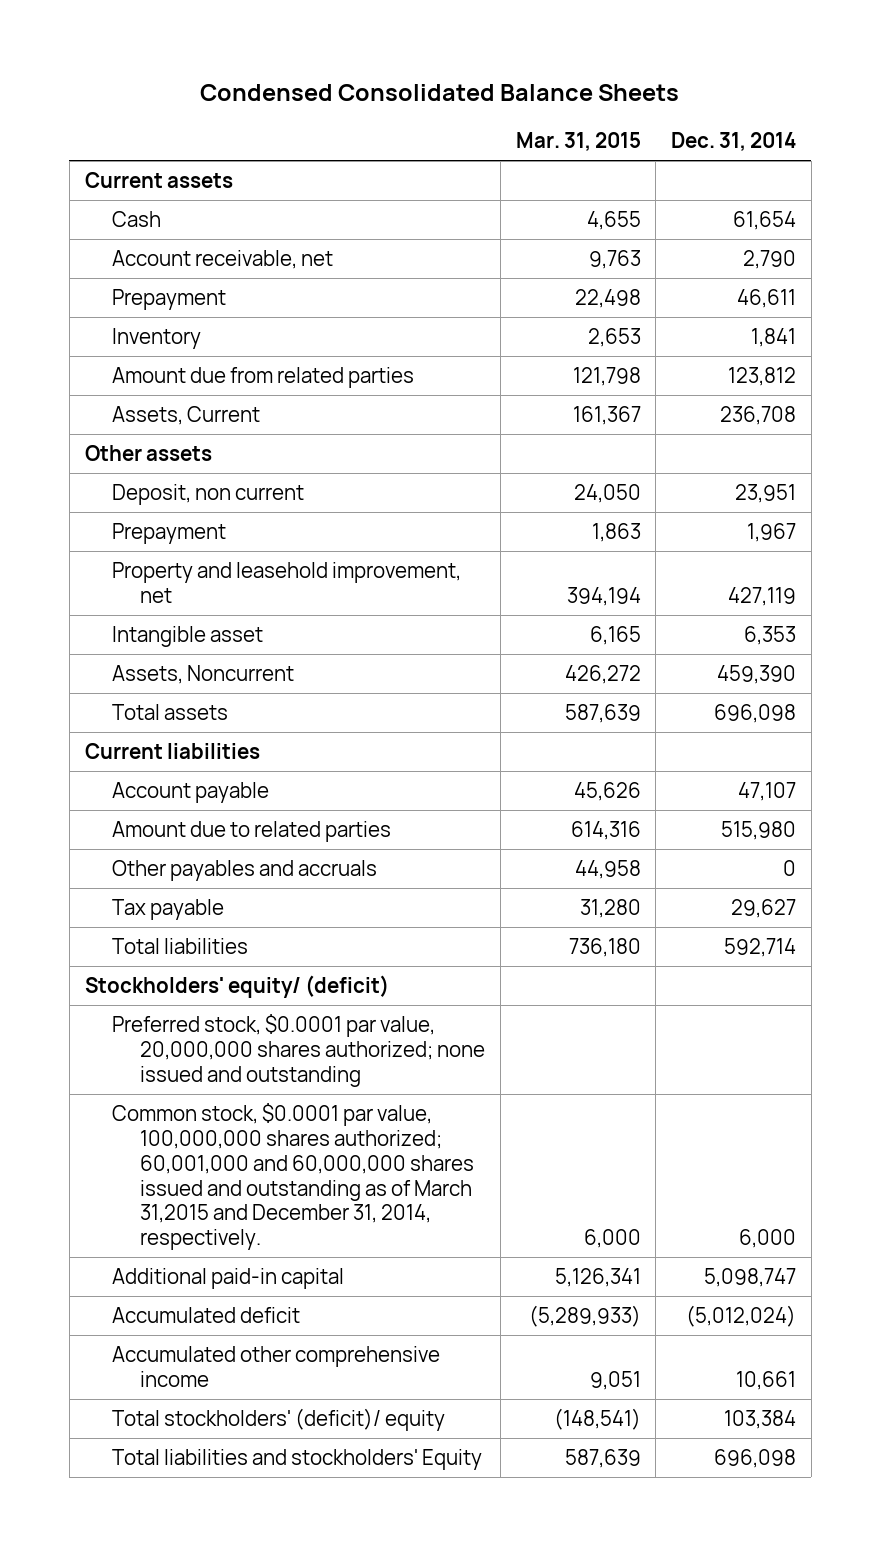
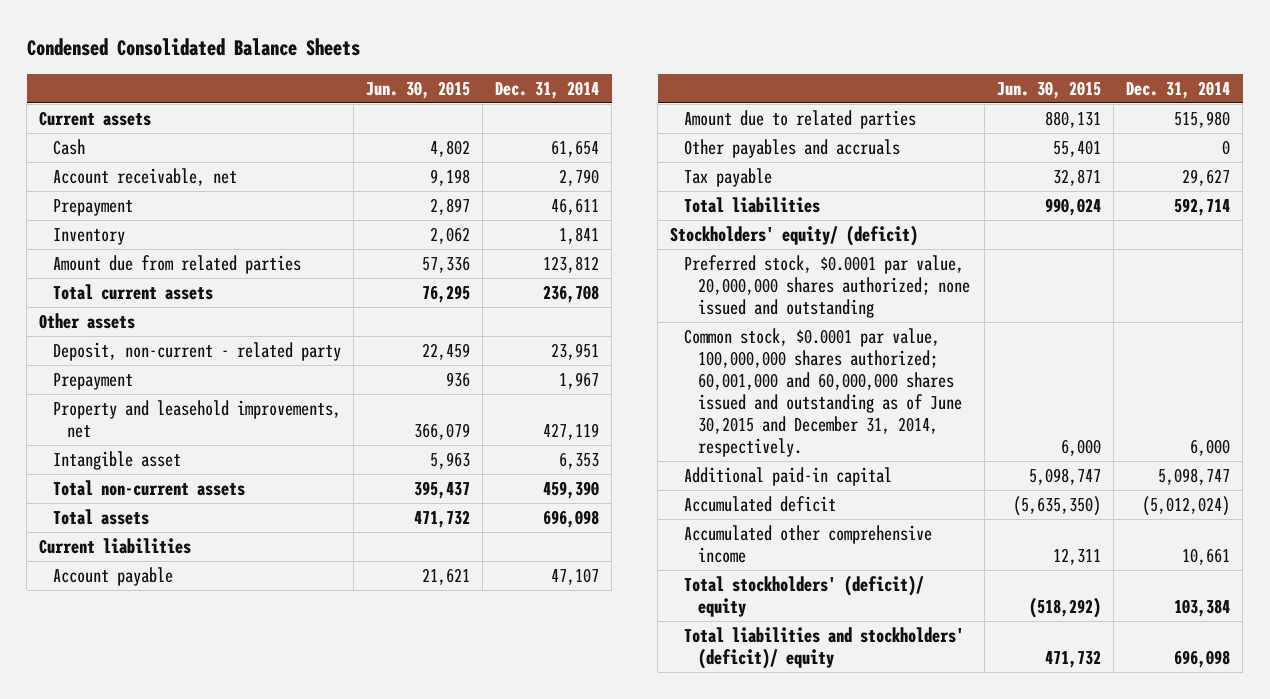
- | Mar. 31, 2015 | Dec. 31, 2014
+ | Jun. 30, 2015 | Dec. 31, 2014
- Assets, Current | 161,367 | 236,708
+ Total current assets | 76,295 | 236,708
- Deposit, non current | 24,050 | 23,951
+ Deposit, non-current - related party | 22,459 | 23,951
- Property and leasehold improvement, net | 394,194 | 427,119
+ Property and leasehold improvements, net | 366,079 | 427,119
- Assets, Noncurrent | 426,272 | 459,390
+ Total non-current assets | 395,437 | 459,390
- Common stock, $0.0001 par value, 100,000,000 shares authorized; 60,001,000 and 60,000,000 shares issued and outstanding as of March 31,2015 and December 31, 2014, respectively. | 6,000 | 6,000
+ Common stock, $0.0001 par value, 100,000,000 shares authorized; 60,001,000 and 60,000,000 shares issued and outstanding as of June 30,2015 and December 31, 2014, respectively. | 6,000 | 6,000
- Total liabilities and stockholders' Equity | 587,639 | 696,098
+ Total liabilities and stockholders' (deficit)/ equity | 471,732 | 696,098

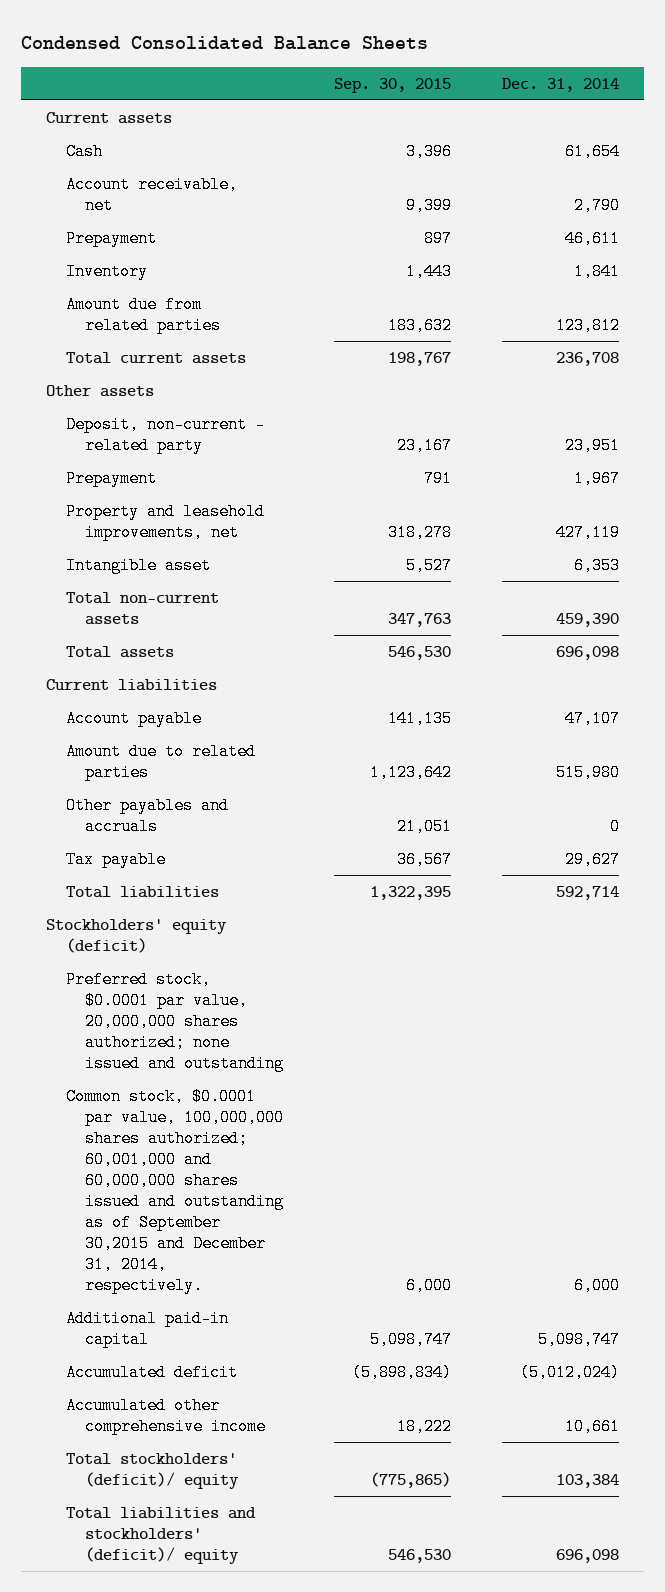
- | Jun. 30, 2015 | Dec. 31, 2014
+ | Sep. 30, 2015 | Dec. 31, 2014
- Stockholders' equity/ (deficit)
+ Stockholders' equity (deficit)
- Common stock, $0.0001 par value, 100,000,000 shares authorized; 60,001,000 and 60,000,000 shares issued and outstanding as of June 30,2015 and December 31, 2014, respectively. | 6,000 | 6,000
+ Common stock, $0.0001 par value, 100,000,000 shares authorized; 60,001,000 and 60,000,000 shares issued and outstanding as of September 30,2015 and December 31, 2014, respectively. | 6,000 | 6,000

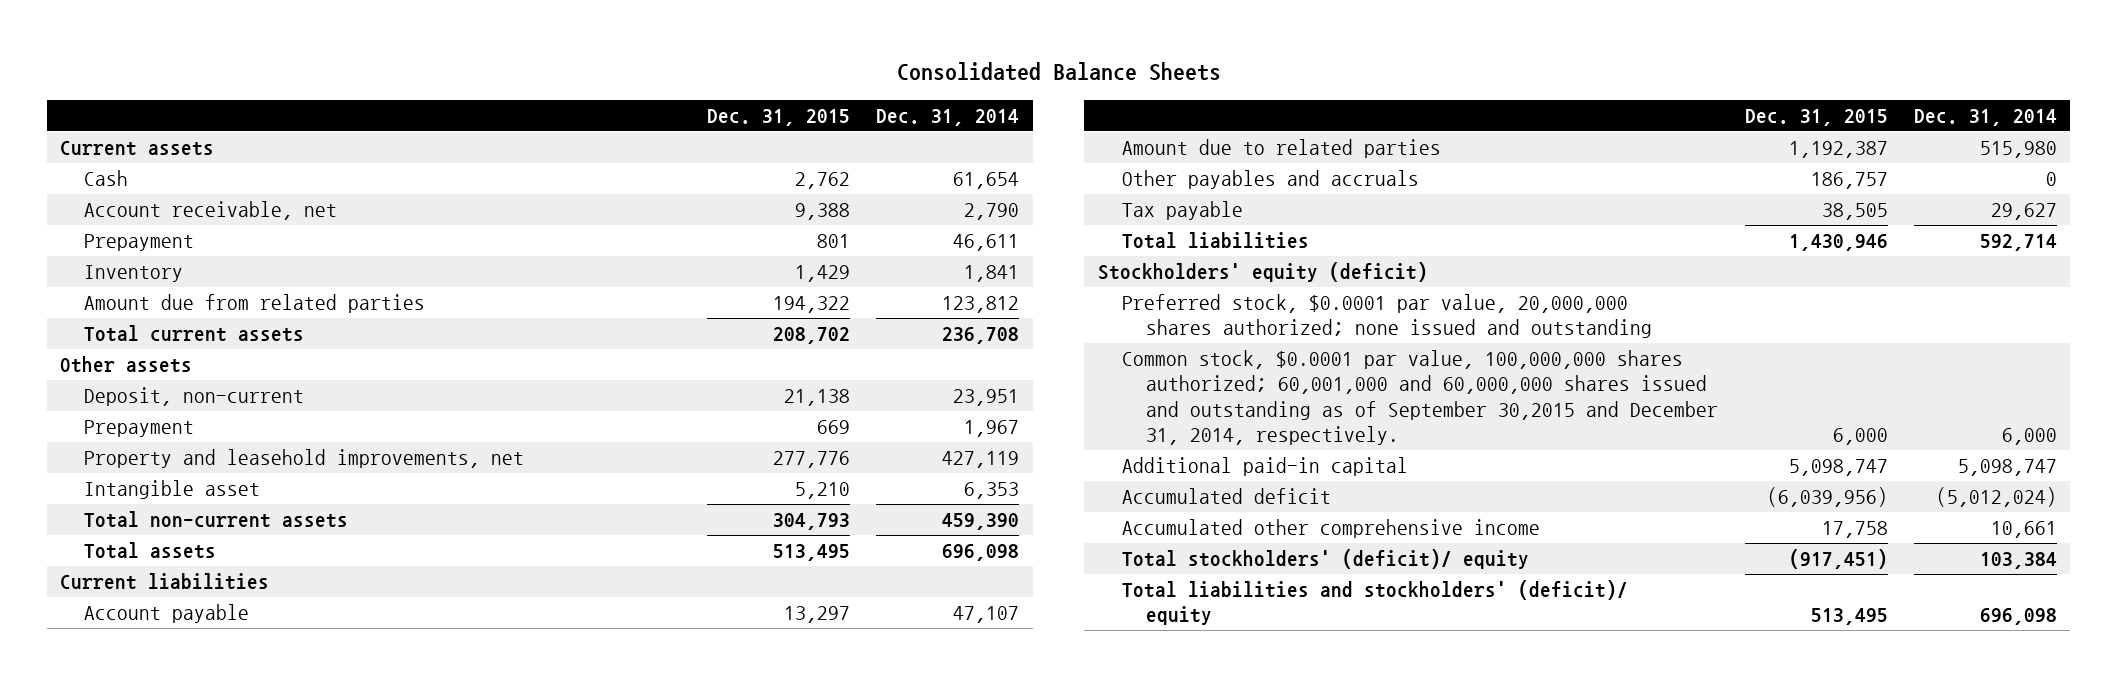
- Condensed Consolidated Balance Sheets
+ Consolidated Balance Sheets
- | Sep. 30, 2015 | Dec. 31, 2014
+ | Dec. 31, 2015 | Dec. 31, 2014
- Deposit, non-current - related party | 23,167 | 23,951
+ Deposit, non-current | 21,138 | 23,951

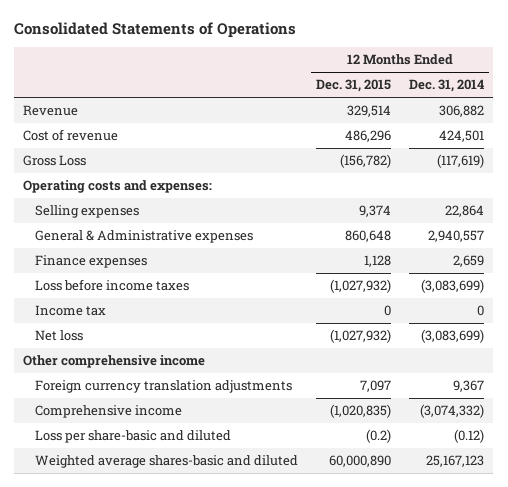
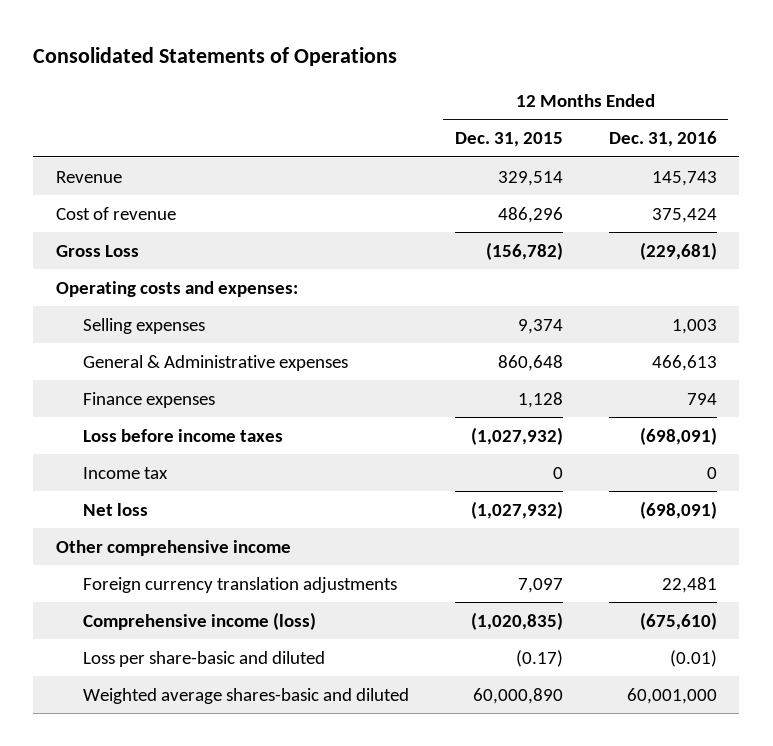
- | 12 Months Ended Dec. 31, 2015 | 12 Months Ended Dec. 31, 2014
+ | 12 Months Ended Dec. 31, 2015 | 12 Months Ended Dec. 31, 2016
- Comprehensive income | (1,020,835) | (3,074,332)
- Loss per share-basic and diluted | (0.2) | (0.12)
+ Comprehensive income (loss) | (1,020,835) | (675,610)
+ Loss per share-basic and diluted | (0.17) | (0.01)

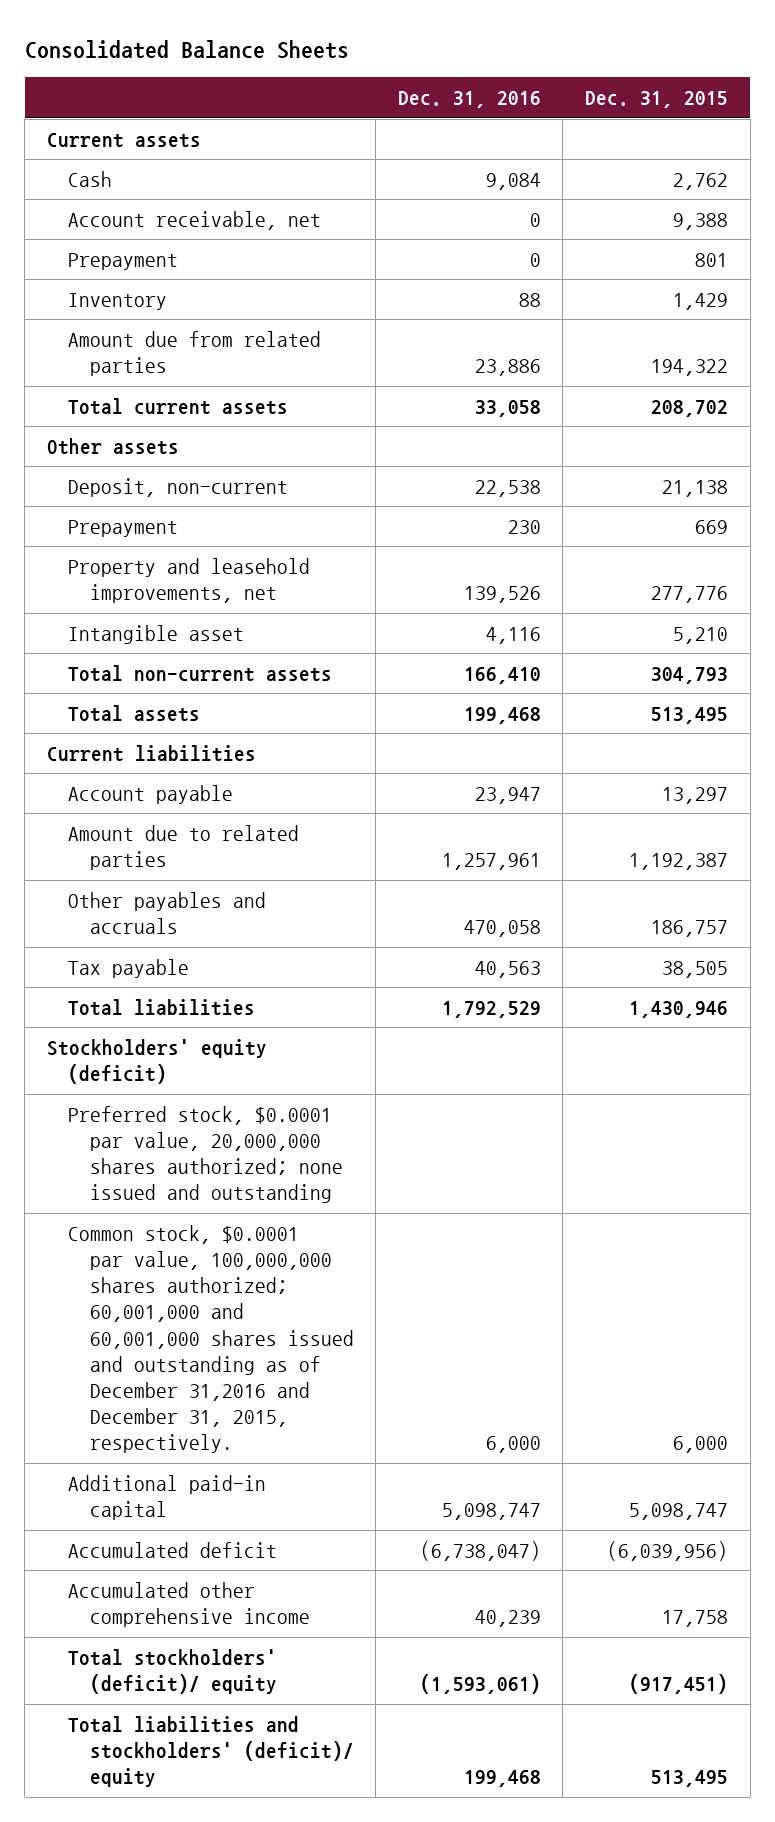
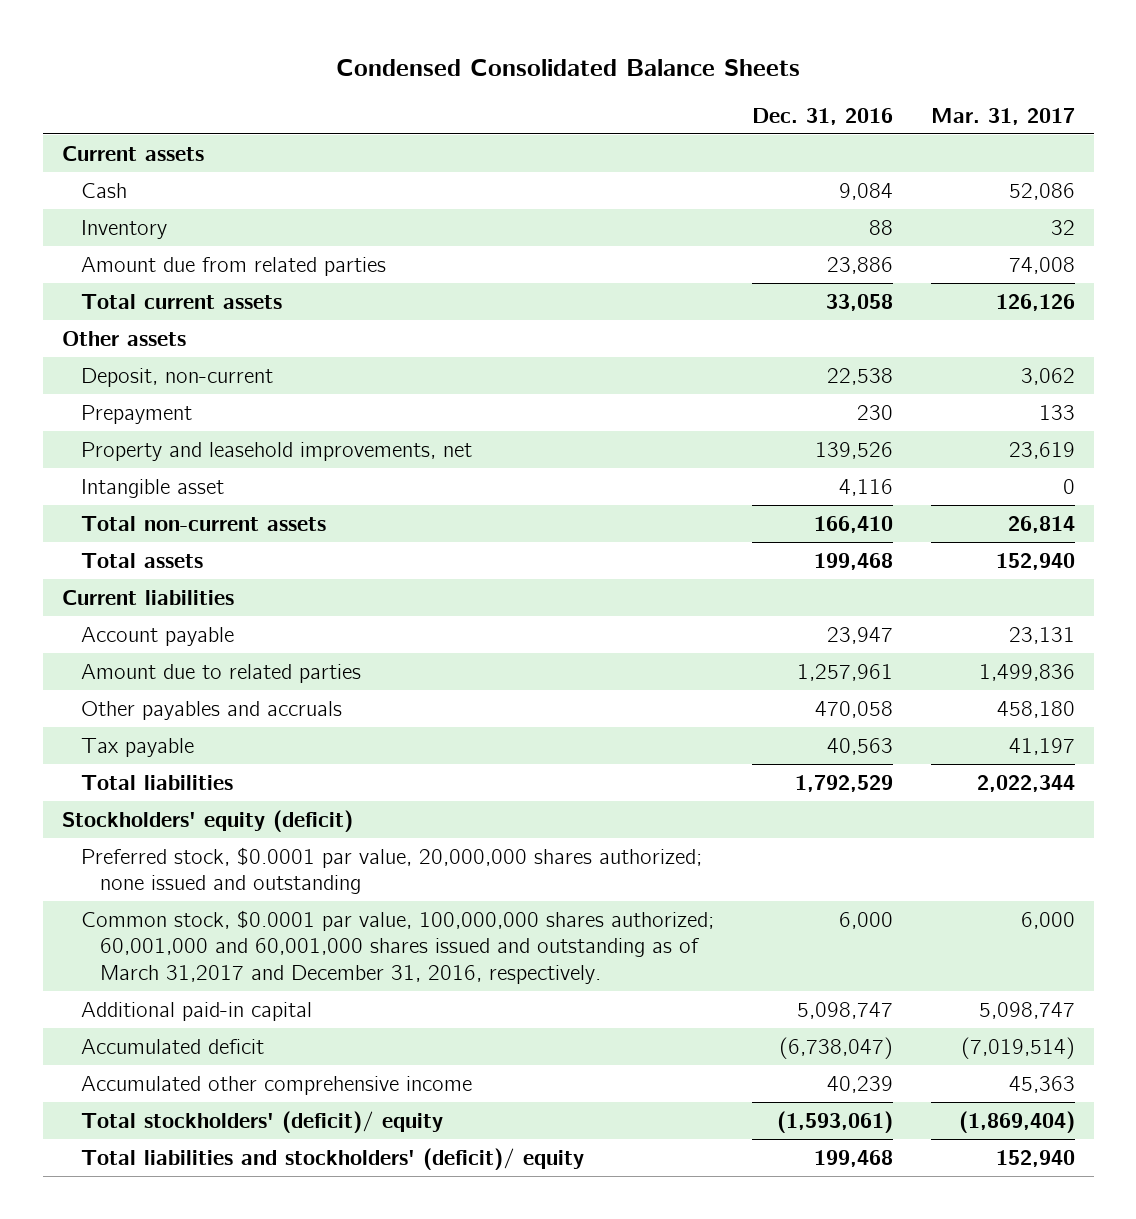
- Consolidated Balance Sheets
+ Condensed Consolidated Balance Sheets
- | Dec. 31, 2016 | Dec. 31, 2015
+ | Dec. 31, 2016 | Mar. 31, 2017
- Account receivable, net | 0 | 9,388
- Prepayment | 0 | 801
- Common stock, $0.0001 par value, 100,000,000 shares authorized; 60,001,000 and 60,001,000 shares issued and outstanding as of December 31,2016 and December 31, 2015, respectively. | 6,000 | 6,000
+ Common stock, $0.0001 par value, 100,000,000 shares authorized; 60,001,000 and 60,001,000 shares issued and outstanding as of March 31,2017 and December 31, 2016, respectively. | 6,000 | 6,000

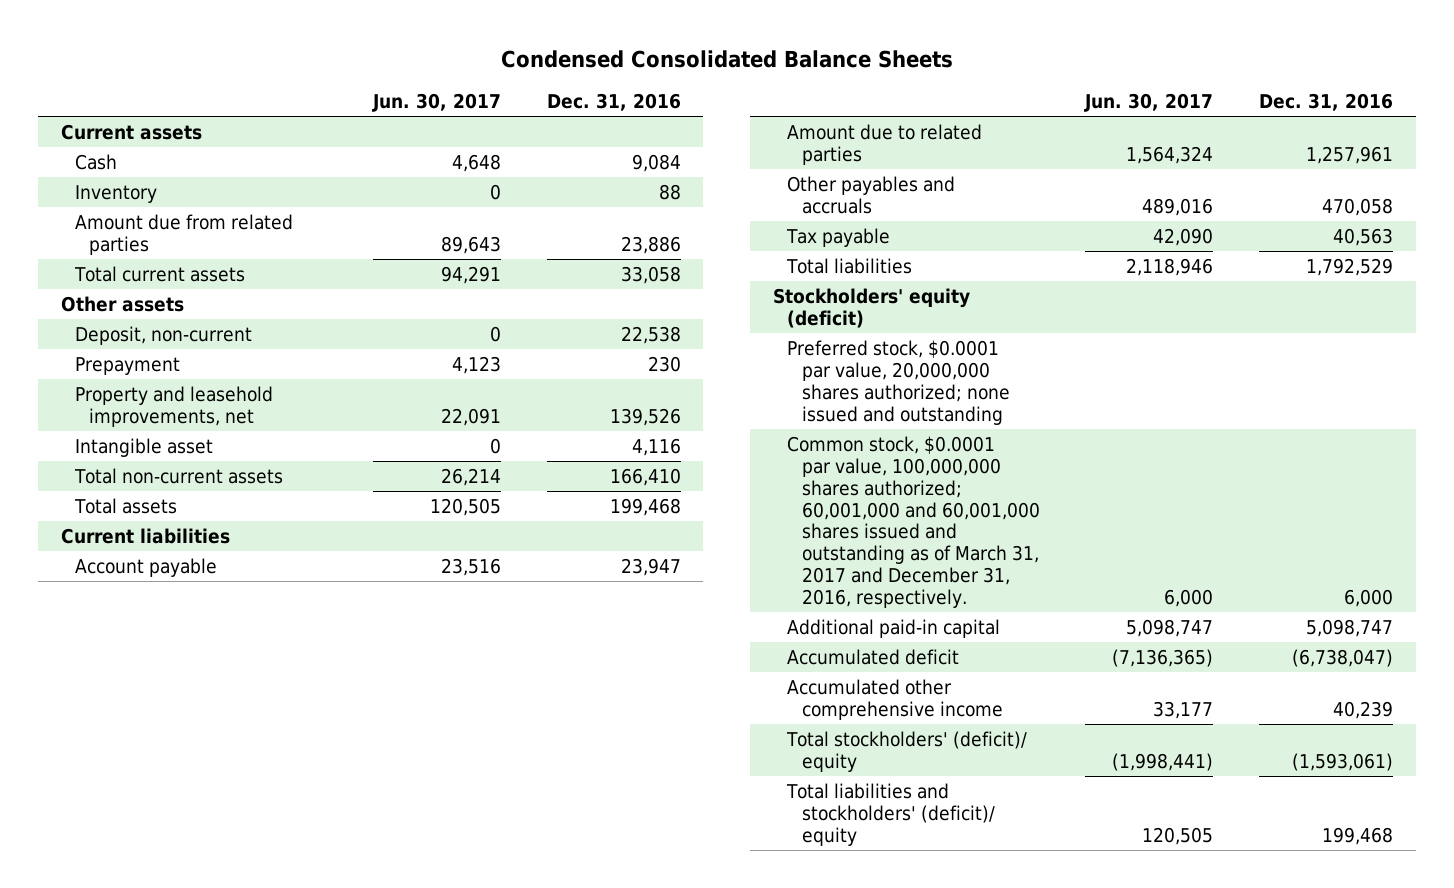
- | Dec. 31, 2016 | Mar. 31, 2017
+ | Jun. 30, 2017 | Dec. 31, 2016
- Common stock, $0.0001 par value, 100,000,000 shares authorized; 60,001,000 and 60,001,000 shares issued and outstanding as of March 31,2017 and December 31, 2016, respectively. | 6,000 | 6,000
+ Common stock, $0.0001 par value, 100,000,000 shares authorized; 60,001,000 and 60,001,000 shares issued and outstanding as of March 31, 2017 and December 31, 2016, respectively. | 6,000 | 6,000

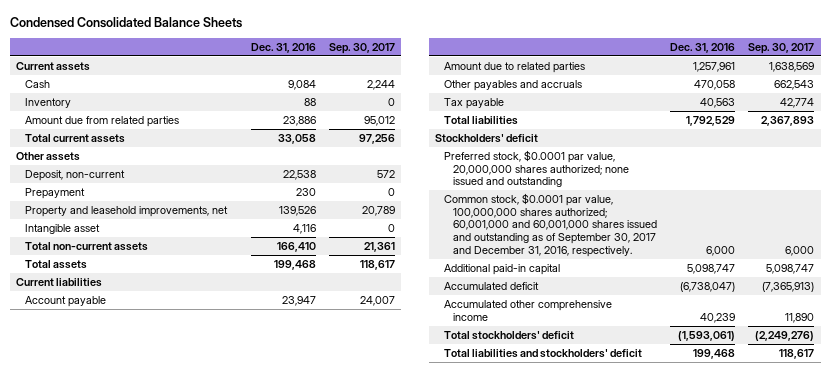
- | Jun. 30, 2017 | Dec. 31, 2016
+ | Dec. 31, 2016 | Sep. 30, 2017
- Stockholders' equity (deficit)
+ Stockholders' deficit
- Common stock, $0.0001 par value, 100,000,000 shares authorized; 60,001,000 and 60,001,000 shares issued and outstanding as of March 31, 2017 and December 31, 2016, respectively. | 6,000 | 6,000
+ Common stock, $0.0001 par value, 100,000,000 shares authorized; 60,001,000 and 60,001,000 shares issued and outstanding as of September 30, 2017 and December 31, 2016, respectively. | 6,000 | 6,000
- Total stockholders' (deficit)/ equity | (1,998,441) | (1,593,061)
- Total liabilities and stockholders' (deficit)/ equity | 120,505 | 199,468
+ Total stockholders' deficit | (1,593,061) | (2,249,276)
+ Total liabilities and stockholders' deficit | 199,468 | 118,617

